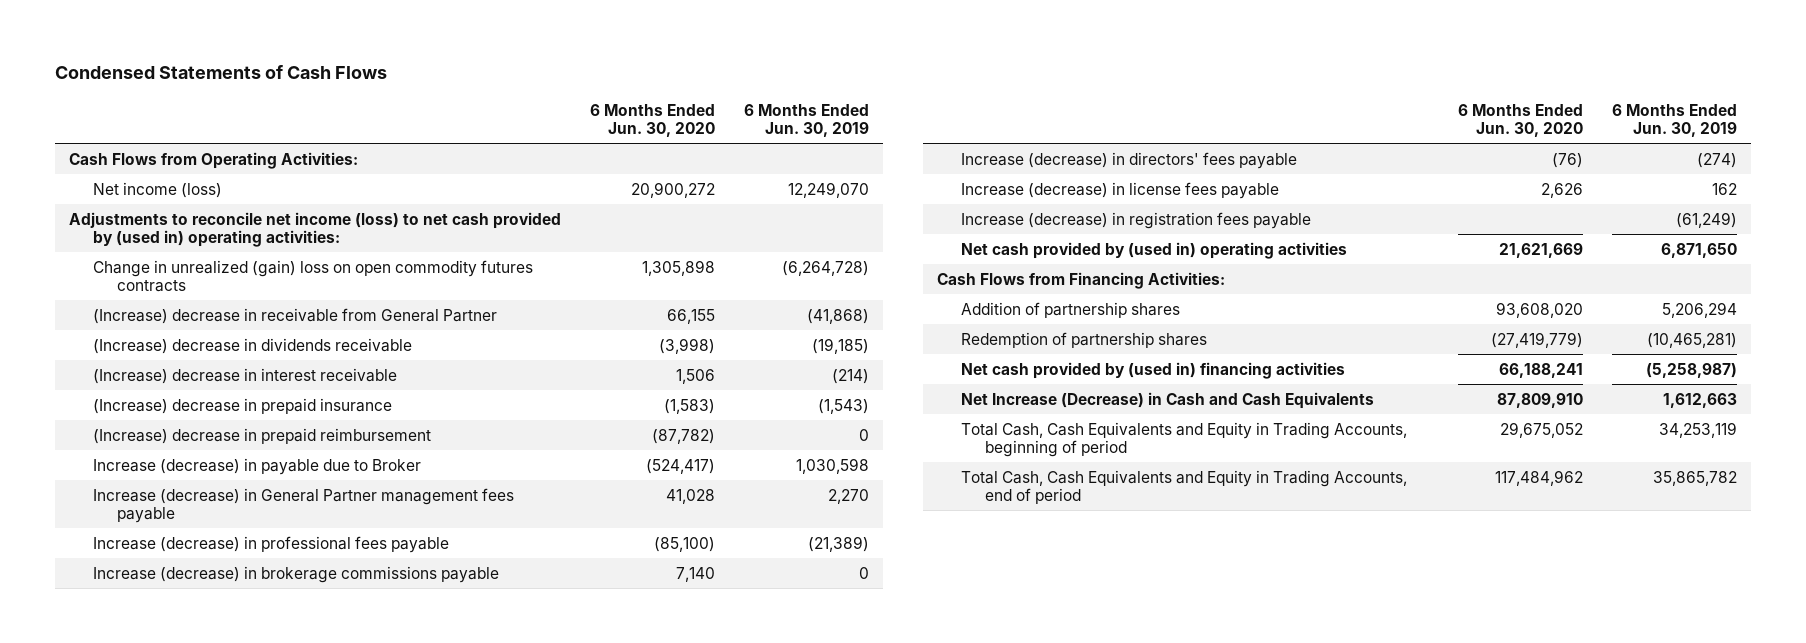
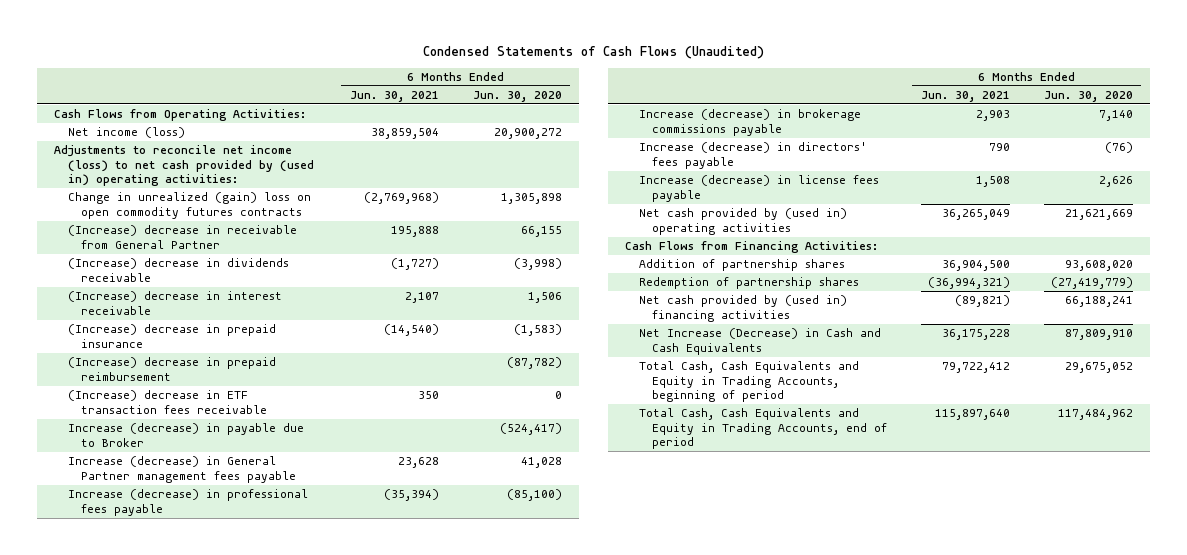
- Condensed Statements of Cash Flows
+ Condensed Statements of Cash Flows (Unaudited)
- | 6 Months Ended Jun. 30, 2020 | 6 Months Ended Jun. 30, 2019
+ | 6 Months Ended Jun. 30, 2021 | 6 Months Ended Jun. 30, 2020
+ (Increase) decrease in ETF transaction fees receivable | 350 | 0
- Increase (decrease) in registration fees payable | | (61,249)

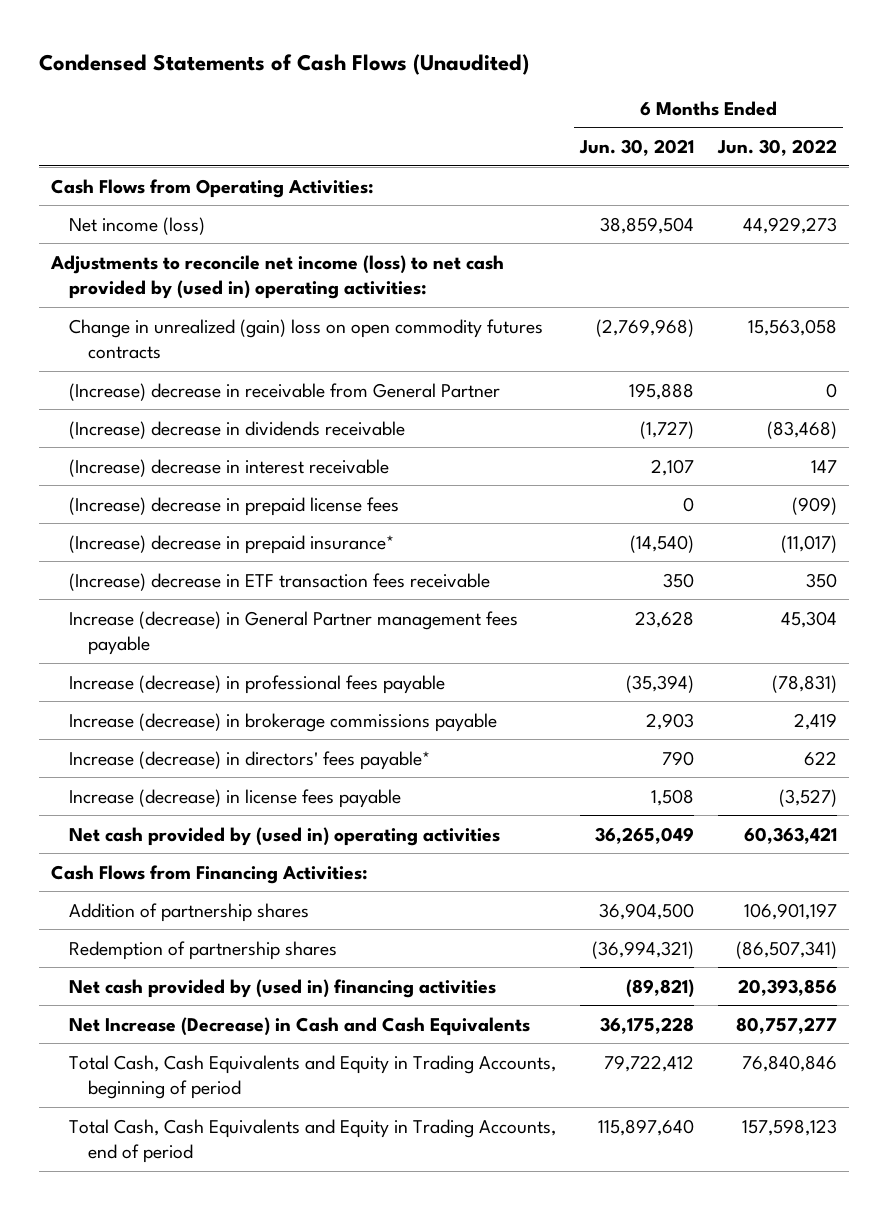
- | 6 Months Ended Jun. 30, 2021 | 6 Months Ended Jun. 30, 2020
+ | 6 Months Ended Jun. 30, 2021 | 6 Months Ended Jun. 30, 2022
- (Increase) decrease in prepaid insurance | (14,540) | (1,583)
- (Increase) decrease in prepaid reimbursement | | (87,782)
+ (Increase) decrease in prepaid license fees | 0 | (909)
+ (Increase) decrease in prepaid insurance* | (14,540) | (11,017)
- Increase (decrease) in payable due to Broker | | (524,417)
- Increase (decrease) in directors' fees payable | 790 | (76)
+ Increase (decrease) in directors' fees payable* | 790 | 622

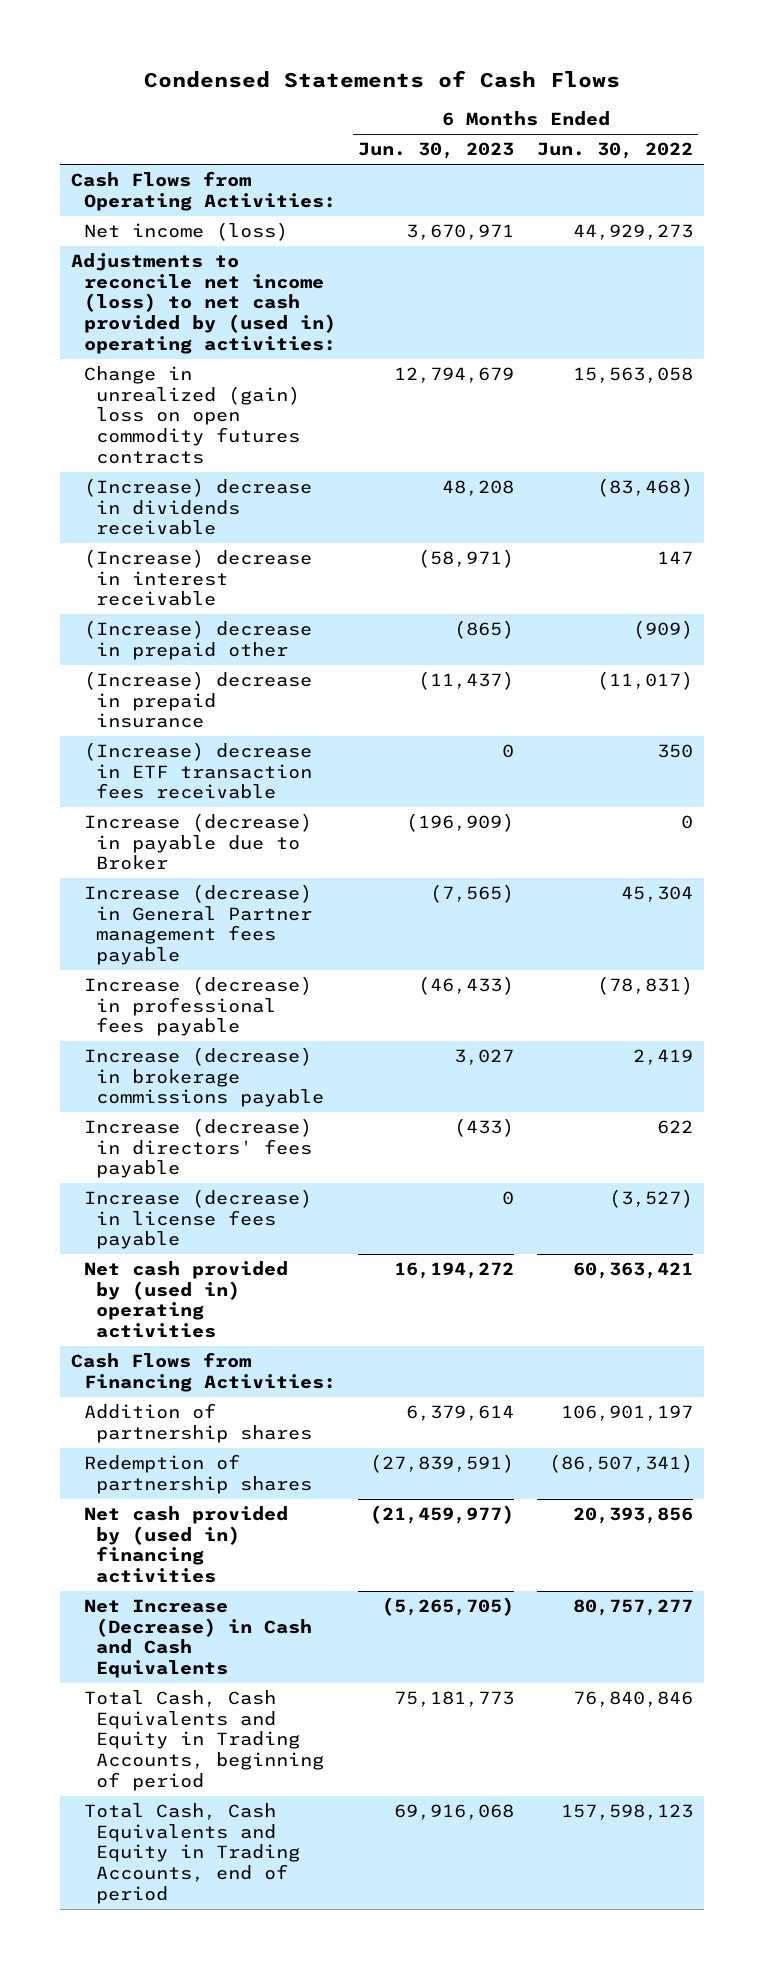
- Condensed Statements of Cash Flows (Unaudited)
+ Condensed Statements of Cash Flows
- | 6 Months Ended Jun. 30, 2021 | 6 Months Ended Jun. 30, 2022
+ | 6 Months Ended Jun. 30, 2023 | 6 Months Ended Jun. 30, 2022
- (Increase) decrease in receivable from General Partner | 195,888 | 0
- (Increase) decrease in prepaid license fees | 0 | (909)
- (Increase) decrease in prepaid insurance* | (14,540) | (11,017)
+ (Increase) decrease in prepaid other | (865) | (909)
+ (Increase) decrease in prepaid insurance | (11,437) | (11,017)
+ Increase (decrease) in payable due to Broker | (196,909) | 0
- Increase (decrease) in directors' fees payable* | 790 | 622
+ Increase (decrease) in directors' fees payable | (433) | 622

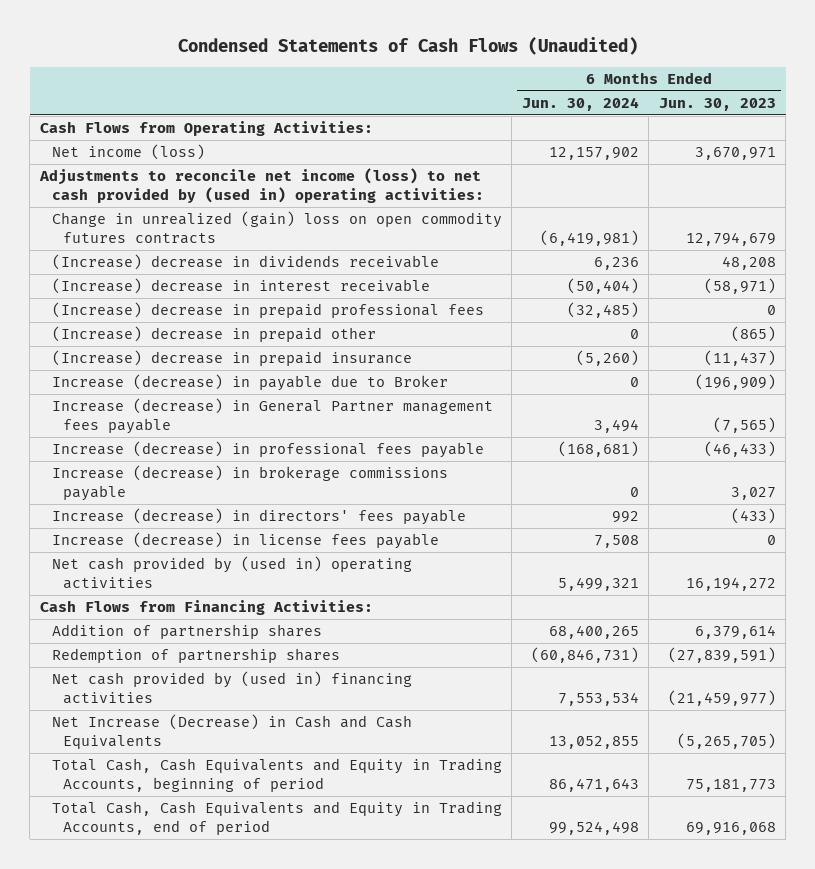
- Condensed Statements of Cash Flows
+ Condensed Statements of Cash Flows (Unaudited)
- | 6 Months Ended Jun. 30, 2023 | 6 Months Ended Jun. 30, 2022
+ | 6 Months Ended Jun. 30, 2024 | 6 Months Ended Jun. 30, 2023
+ (Increase) decrease in prepaid professional fees | (32,485) | 0
- (Increase) decrease in ETF transaction fees receivable | 0 | 350

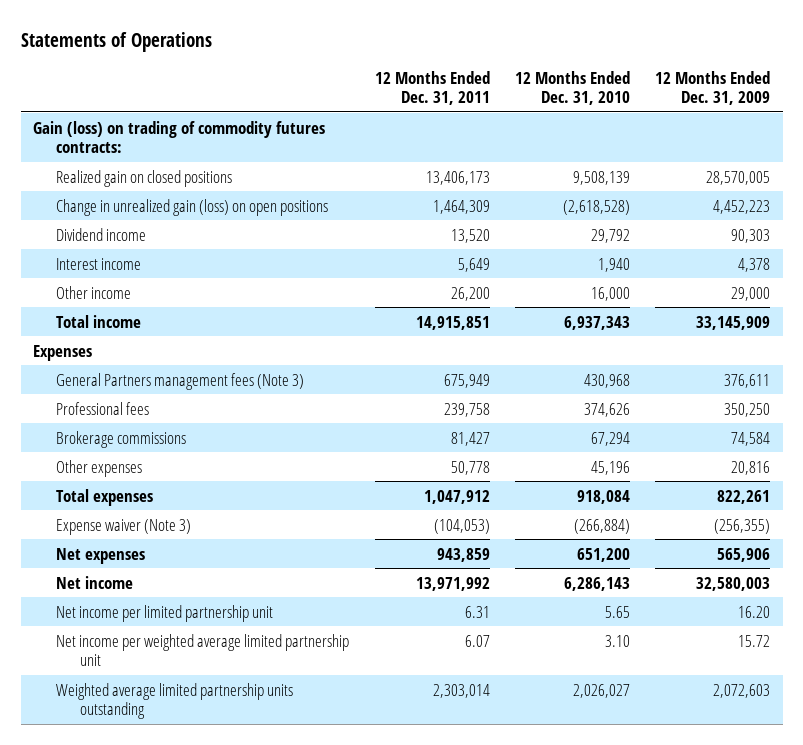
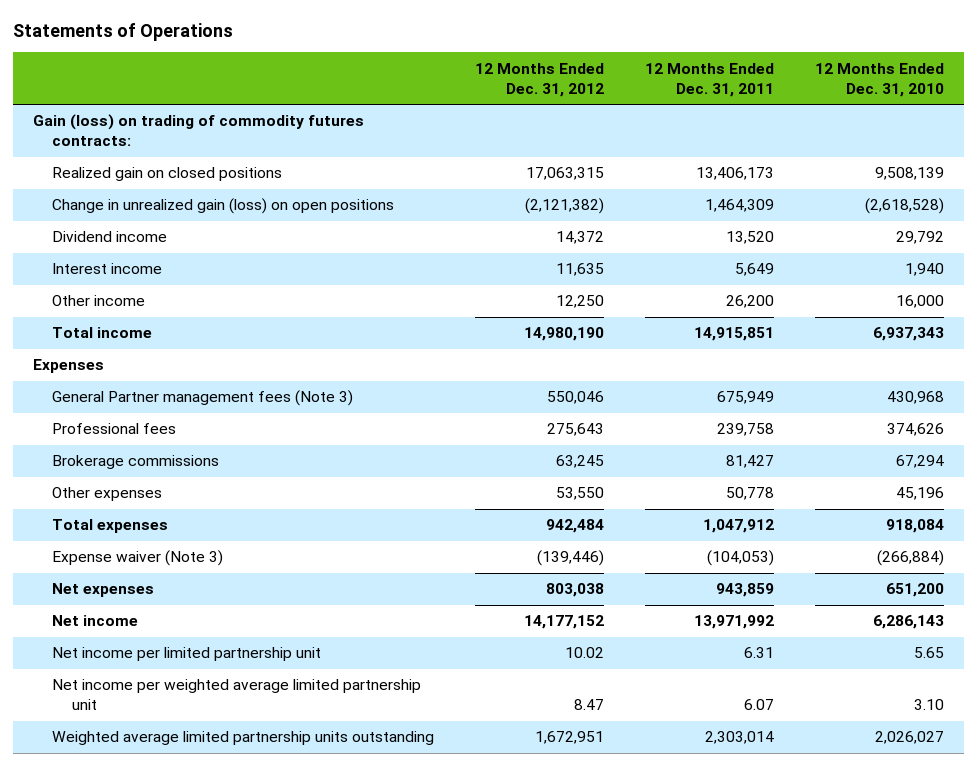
- | 12 Months Ended Dec. 31, 2011 | 12 Months Ended Dec. 31, 2010 | 12 Months Ended Dec. 31, 2009
+ | 12 Months Ended Dec. 31, 2012 | 12 Months Ended Dec. 31, 2011 | 12 Months Ended Dec. 31, 2010
- General Partners management fees (Note 3) | 675,949 | 430,968 | 376,611
+ General Partner management fees (Note 3) | 550,046 | 675,949 | 430,968

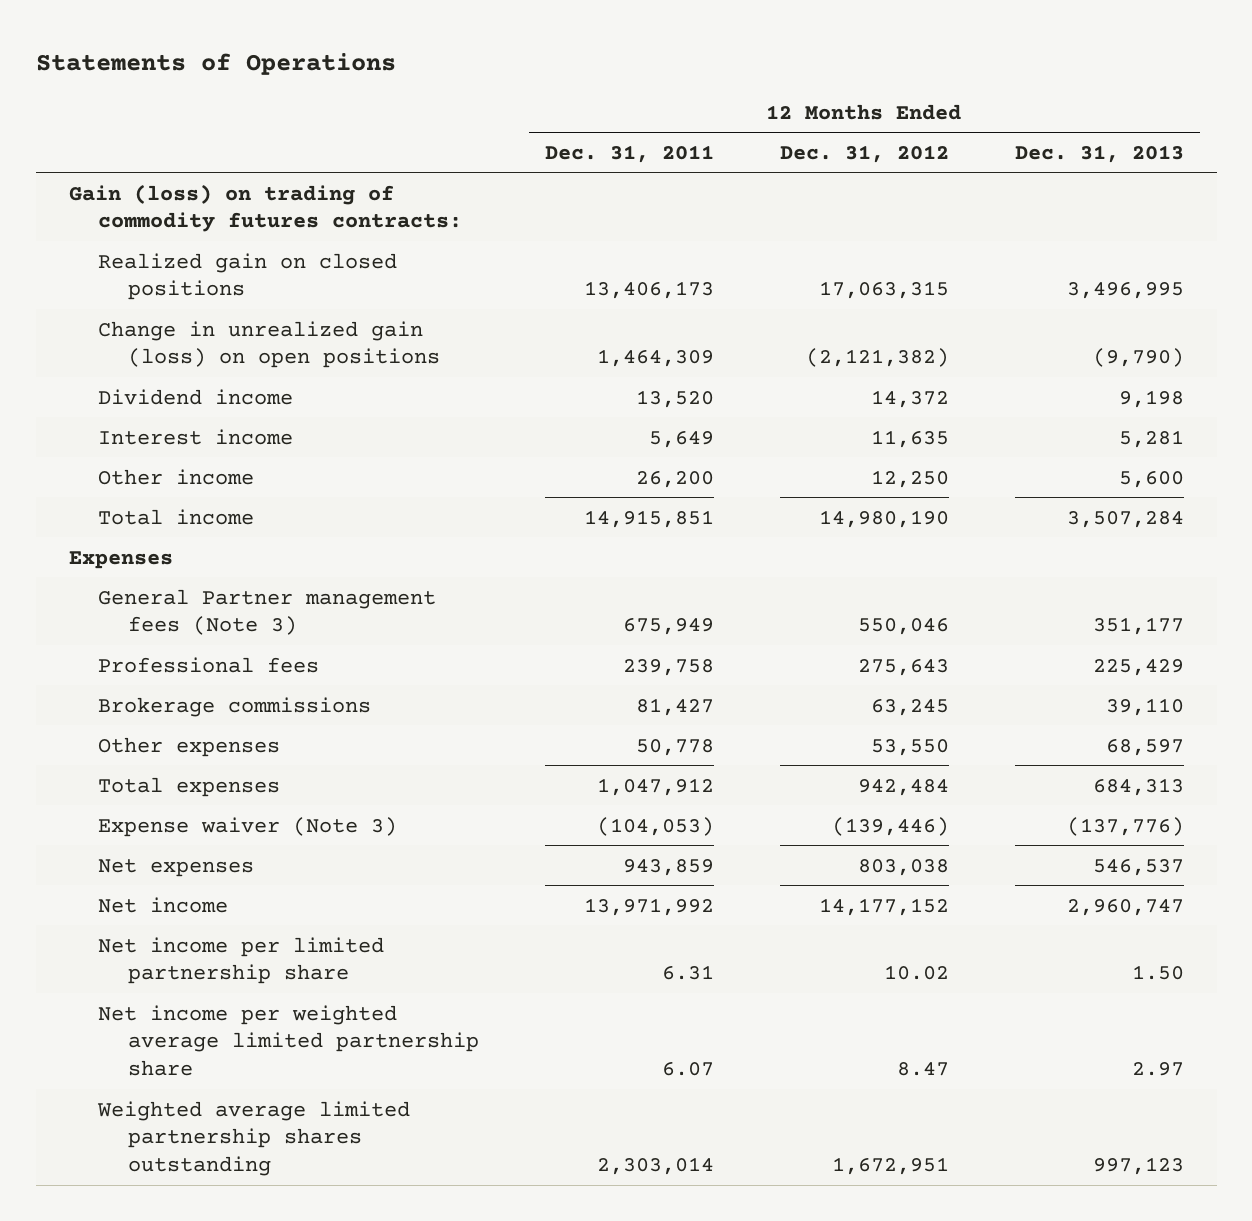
- | 12 Months Ended Dec. 31, 2012 | 12 Months Ended Dec. 31, 2011 | 12 Months Ended Dec. 31, 2010
+ | 12 Months Ended Dec. 31, 2011 | 12 Months Ended Dec. 31, 2012 | 12 Months Ended Dec. 31, 2013
- Net income per limited partnership unit | 10.02 | 6.31 | 5.65
- Net income per weighted average limited partnership unit | 8.47 | 6.07 | 3.10
- Weighted average limited partnership units outstanding | 1,672,951 | 2,303,014 | 2,026,027
+ Net income per limited partnership share | 6.31 | 10.02 | 1.50
+ Net income per weighted average limited partnership share | 6.07 | 8.47 | 2.97
+ Weighted average limited partnership shares outstanding | 2,303,014 | 1,672,951 | 997,123

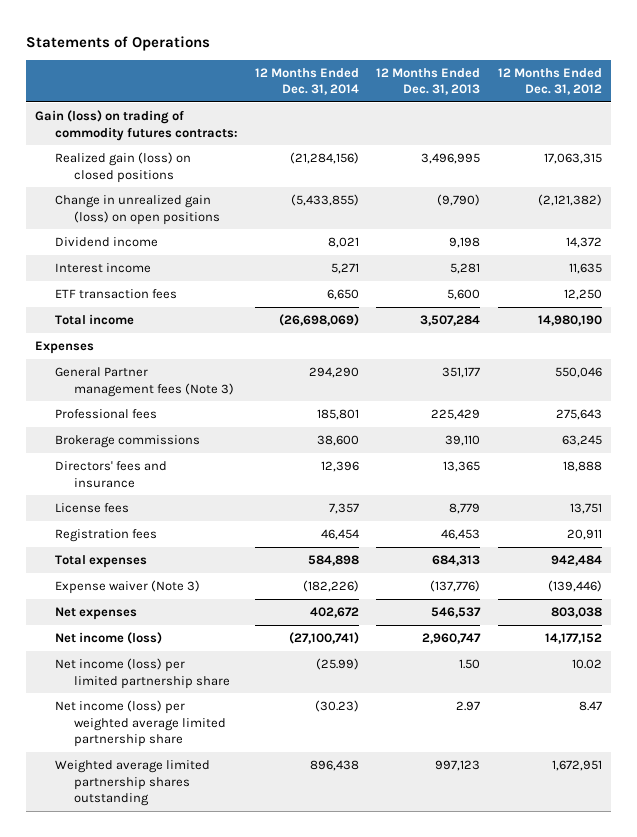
- | 12 Months Ended Dec. 31, 2011 | 12 Months Ended Dec. 31, 2012 | 12 Months Ended Dec. 31, 2013
+ | 12 Months Ended Dec. 31, 2014 | 12 Months Ended Dec. 31, 2013 | 12 Months Ended Dec. 31, 2012
- Realized gain on closed positions | 13,406,173 | 17,063,315 | 3,496,995
+ Realized gain (loss) on closed positions | (21,284,156) | 3,496,995 | 17,063,315
- Other income | 26,200 | 12,250 | 5,600
+ ETF transaction fees | 6,650 | 5,600 | 12,250
- Other expenses | 50,778 | 53,550 | 68,597
+ Directors' fees and insurance | 12,396 | 13,365 | 18,888
+ License fees | 7,357 | 8,779 | 13,751
+ Registration fees | 46,454 | 46,453 | 20,911
- Net income | 13,971,992 | 14,177,152 | 2,960,747
- Net income per limited partnership share | 6.31 | 10.02 | 1.50
- Net income per weighted average limited partnership share | 6.07 | 8.47 | 2.97
+ Net income (loss) | (27,100,741) | 2,960,747 | 14,177,152
+ Net income (loss) per limited partnership share | (25.99) | 1.50 | 10.02
+ Net income (loss) per weighted average limited partnership share | (30.23) | 2.97 | 8.47

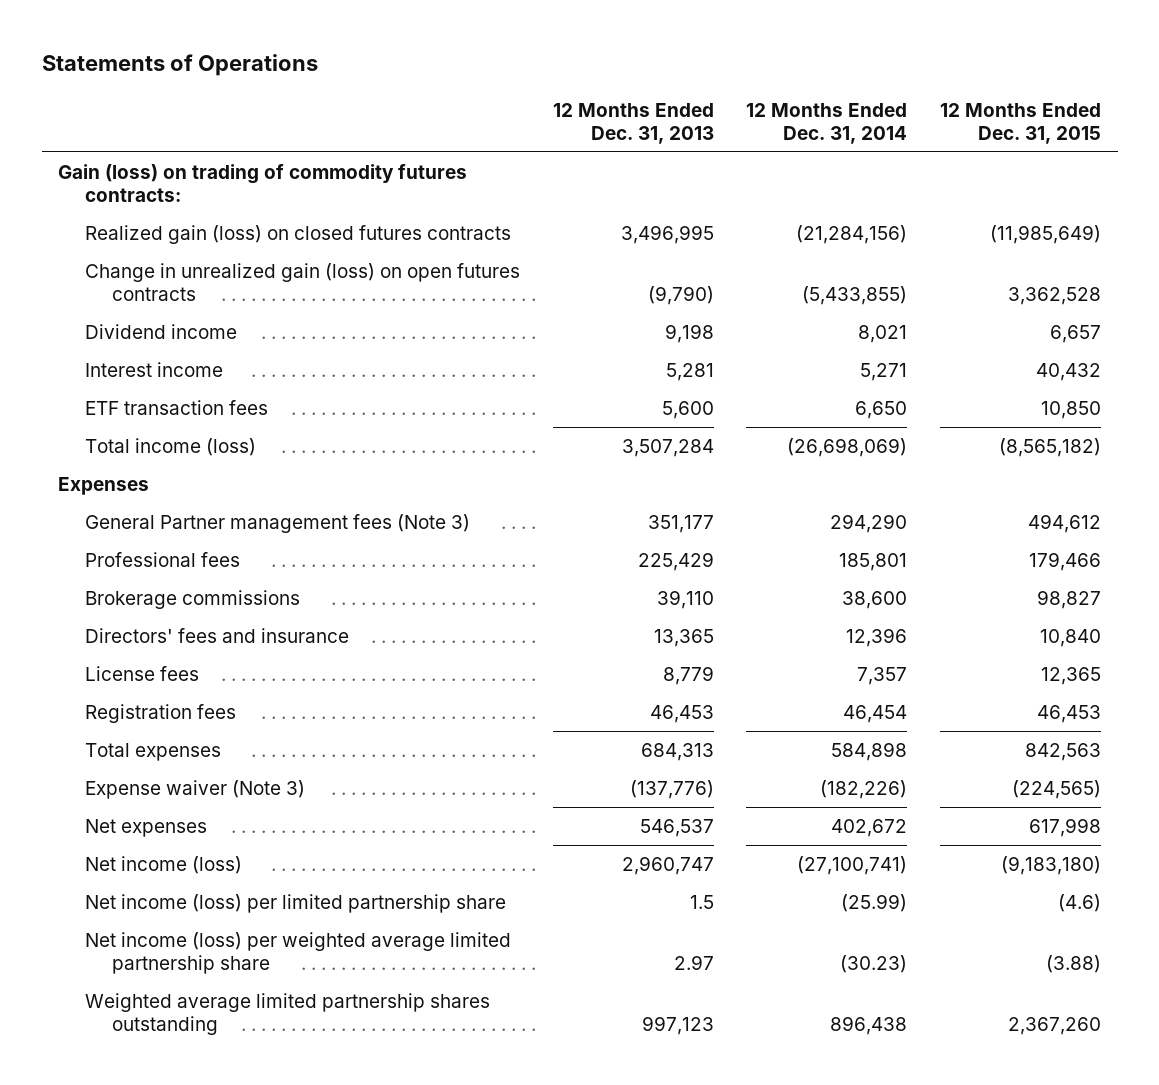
- | 12 Months Ended Dec. 31, 2014 | 12 Months Ended Dec. 31, 2013 | 12 Months Ended Dec. 31, 2012
+ | 12 Months Ended Dec. 31, 2013 | 12 Months Ended Dec. 31, 2014 | 12 Months Ended Dec. 31, 2015
- Realized gain (loss) on closed positions | (21,284,156) | 3,496,995 | 17,063,315
- Change in unrealized gain (loss) on open positions | (5,433,855) | (9,790) | (2,121,382)
+ Realized gain (loss) on closed futures contracts | 3,496,995 | (21,284,156) | (11,985,649)
+ Change in unrealized gain (loss) on open futures contracts | (9,790) | (5,433,855) | 3,362,528
- Total income | (26,698,069) | 3,507,284 | 14,980,190
+ Total income (loss) | 3,507,284 | (26,698,069) | (8,565,182)
- Net income (loss) per limited partnership share | (25.99) | 1.50 | 10.02
+ Net income (loss) per limited partnership share | 1.5 | (25.99) | (4.6)

